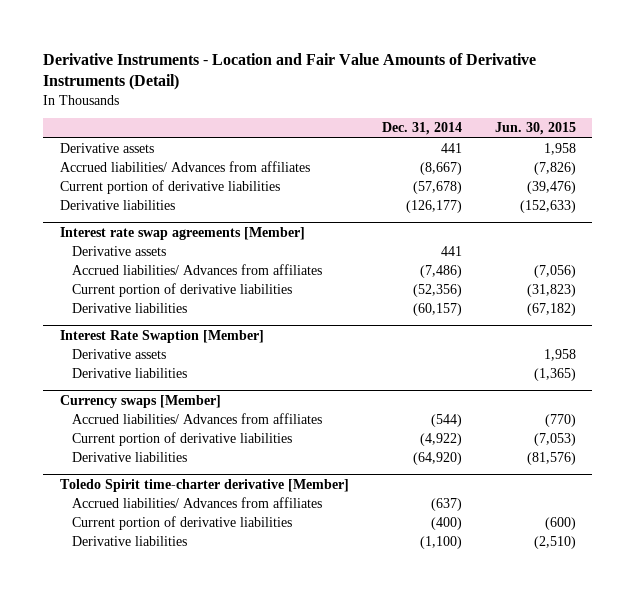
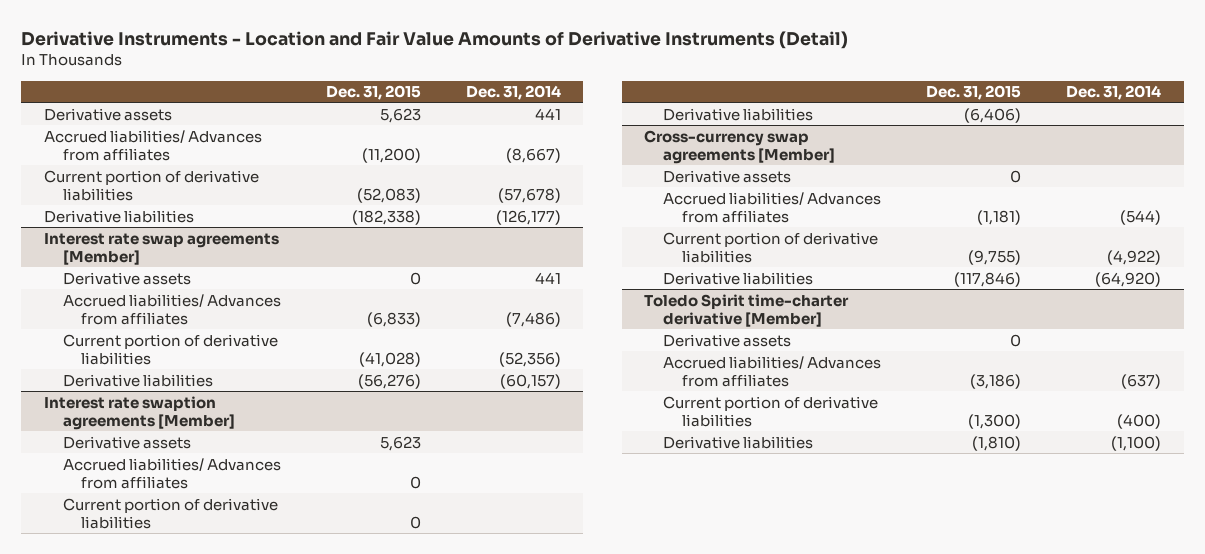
- | Dec. 31, 2014 | Jun. 30, 2015
+ | Dec. 31, 2015 | Dec. 31, 2014
- Interest Rate Swaption [Member]
+ Interest rate swaption agreements [Member]
+ Accrued liabilities/ Advances from affiliates | 0 |
+ Current portion of derivative liabilities | 0 |
- Currency swaps [Member]
+ Cross-currency swap agreements [Member]
+ Derivative assets | 0 |
@ Toledo Spirit time-charter derivative [Member]
+ Derivative assets | 0 |

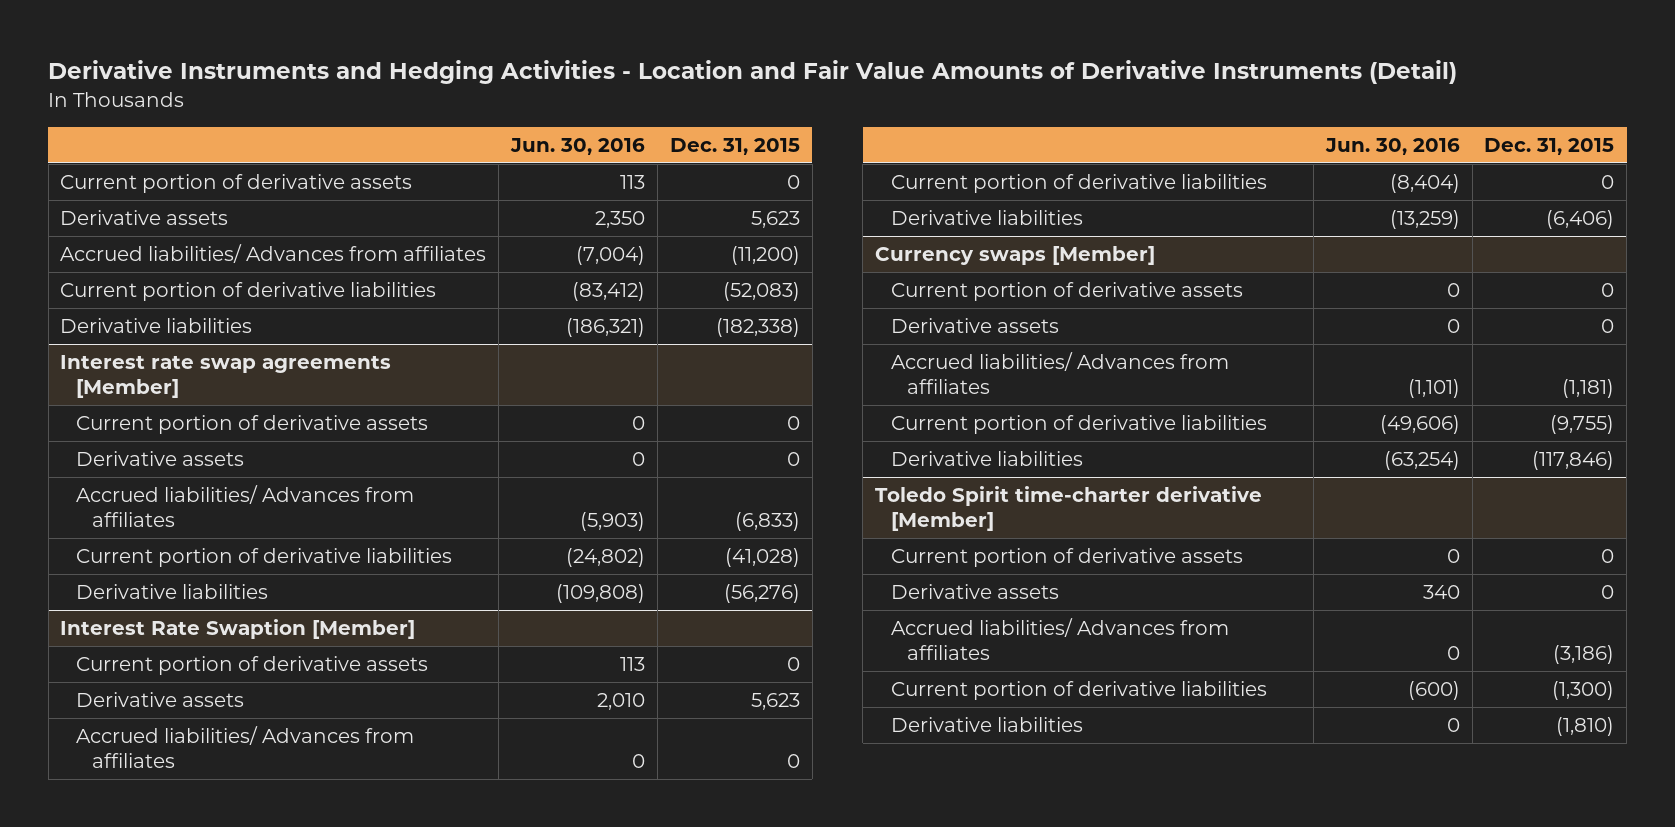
- Derivative Instruments - Location and Fair Value Amounts of Derivative Instruments (Detail)
+ Derivative Instruments and Hedging Activities - Location and Fair Value Amounts of Derivative Instruments (Detail)
- | Dec. 31, 2015 | Dec. 31, 2014
+ | Jun. 30, 2016 | Dec. 31, 2015
+ Current portion of derivative assets | 113 | 0
@ Interest rate swap agreements [Member]
+ Current portion of derivative assets | 0 | 0
- Interest rate swaption agreements [Member]
+ Interest Rate Swaption [Member]
+ Current portion of derivative assets | 113 | 0
- Cross-currency swap agreements [Member]
+ Currency swaps [Member]
+ Current portion of derivative assets | 0 | 0
@ Toledo Spirit time-charter derivative [Member]
+ Current portion of derivative assets | 0 | 0

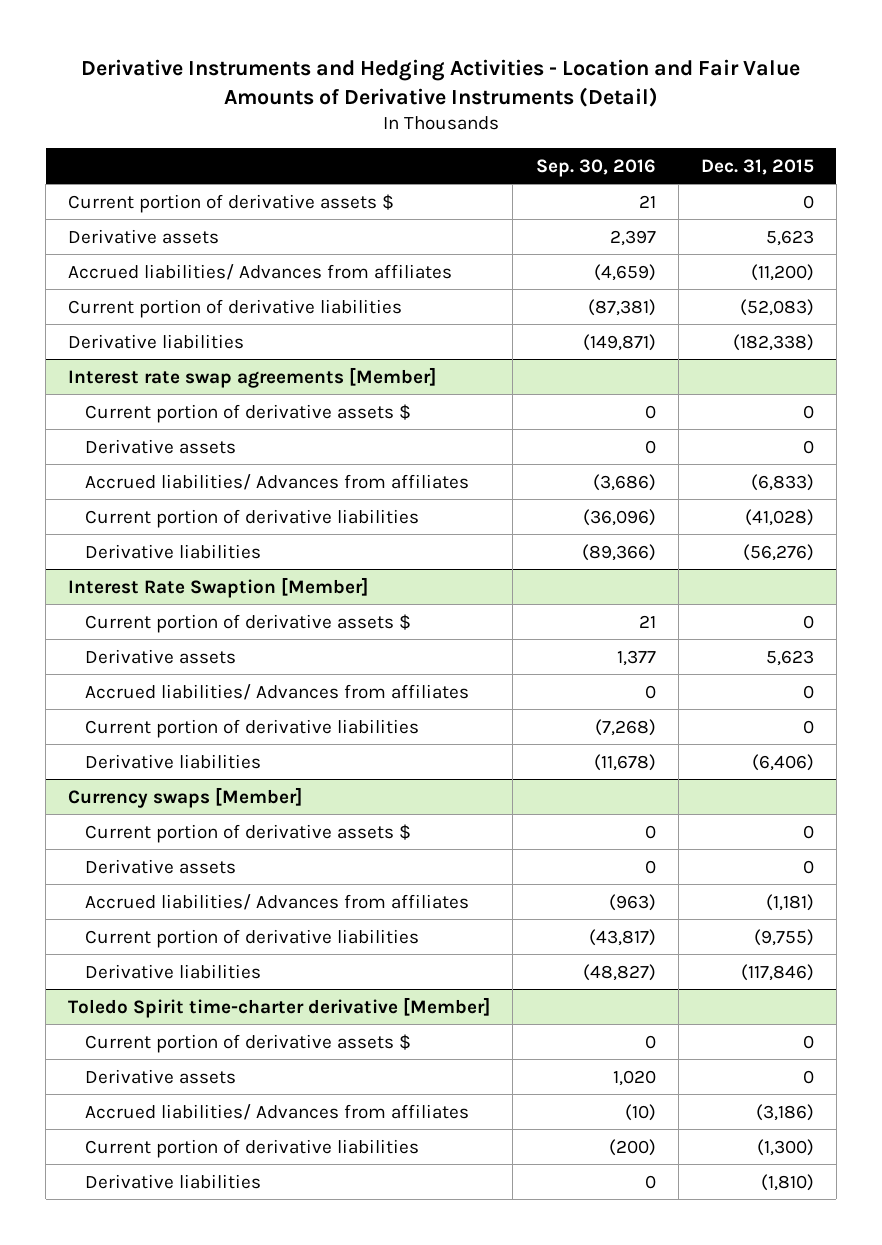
- | Jun. 30, 2016 | Dec. 31, 2015
+ | Sep. 30, 2016 | Dec. 31, 2015
- Current portion of derivative assets | 113 | 0
+ Current portion of derivative assets $ | 21 | 0
@ Interest rate swap agreements [Member]
- Current portion of derivative assets | 0 | 0
+ Current portion of derivative assets $ | 0 | 0
@ Interest Rate Swaption [Member]
- Current portion of derivative assets | 113 | 0
+ Current portion of derivative assets $ | 21 | 0
@ Currency swaps [Member]
- Current portion of derivative assets | 0 | 0
+ Current portion of derivative assets $ | 0 | 0
@ Toledo Spirit time-charter derivative [Member]
- Current portion of derivative assets | 0 | 0
+ Current portion of derivative assets $ | 0 | 0

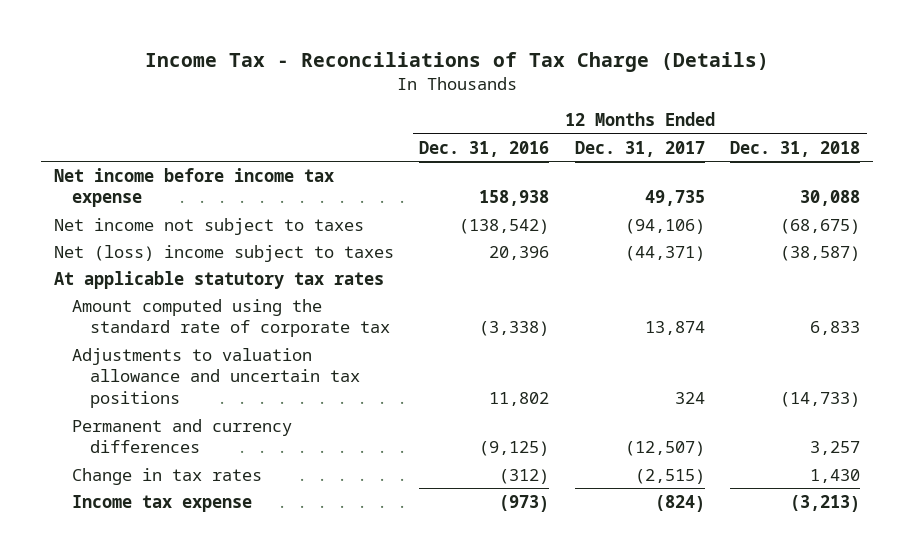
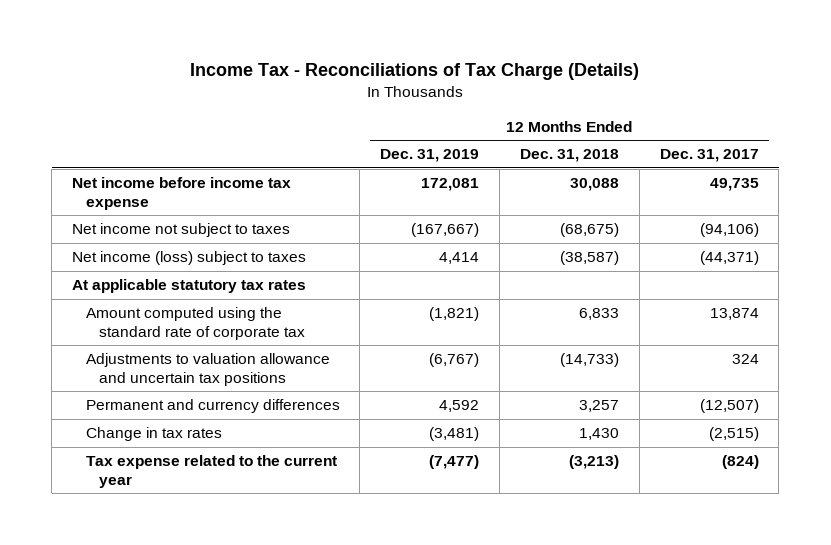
- | 12 Months Ended Dec. 31, 2016 | 12 Months Ended Dec. 31, 2017 | 12 Months Ended Dec. 31, 2018
+ | 12 Months Ended Dec. 31, 2019 | 12 Months Ended Dec. 31, 2018 | 12 Months Ended Dec. 31, 2017
- Net (loss) income subject to taxes | 20,396 | (44,371) | (38,587)
+ Net income (loss) subject to taxes | 4,414 | (38,587) | (44,371)
- Income tax expense | (973) | (824) | (3,213)
+ Tax expense related to the current year | (7,477) | (3,213) | (824)

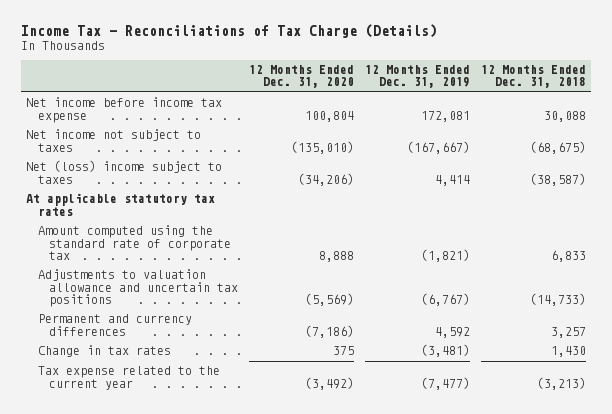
- | 12 Months Ended Dec. 31, 2019 | 12 Months Ended Dec. 31, 2018 | 12 Months Ended Dec. 31, 2017
+ | 12 Months Ended Dec. 31, 2020 | 12 Months Ended Dec. 31, 2019 | 12 Months Ended Dec. 31, 2018
- Net income (loss) subject to taxes | 4,414 | (38,587) | (44,371)
+ Net (loss) income subject to taxes | (34,206) | 4,414 | (38,587)

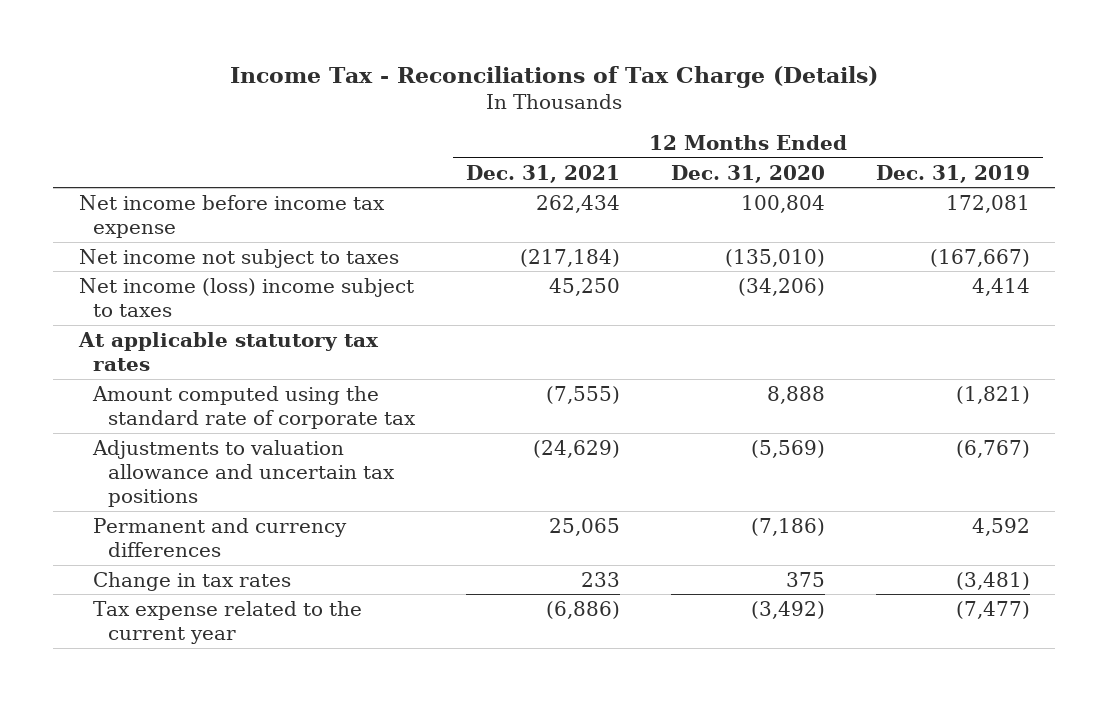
- | 12 Months Ended Dec. 31, 2020 | 12 Months Ended Dec. 31, 2019 | 12 Months Ended Dec. 31, 2018
+ | 12 Months Ended Dec. 31, 2021 | 12 Months Ended Dec. 31, 2020 | 12 Months Ended Dec. 31, 2019
- Net (loss) income subject to taxes | (34,206) | 4,414 | (38,587)
+ Net income (loss) income subject to taxes | 45,250 | (34,206) | 4,414

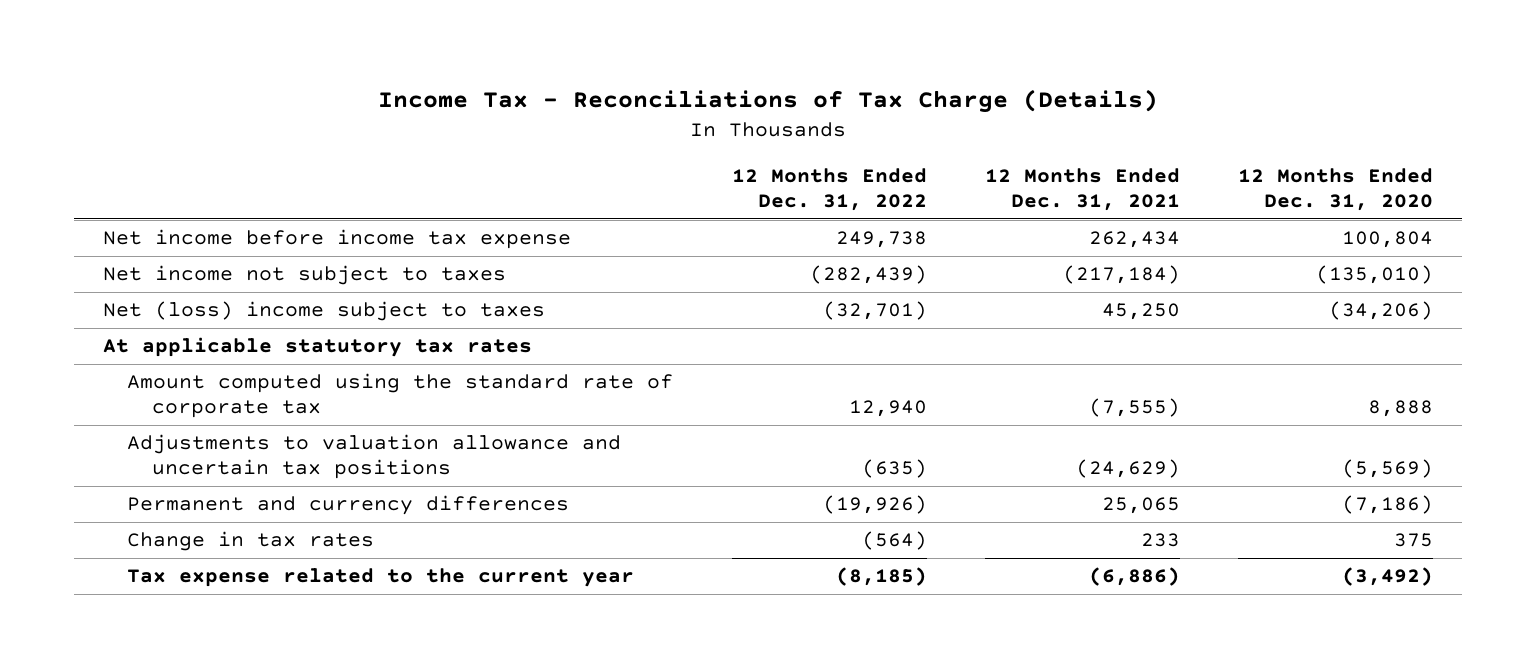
- | 12 Months Ended Dec. 31, 2021 | 12 Months Ended Dec. 31, 2020 | 12 Months Ended Dec. 31, 2019
+ | 12 Months Ended Dec. 31, 2022 | 12 Months Ended Dec. 31, 2021 | 12 Months Ended Dec. 31, 2020
- Net income (loss) income subject to taxes | 45,250 | (34,206) | 4,414
+ Net (loss) income subject to taxes | (32,701) | 45,250 | (34,206)

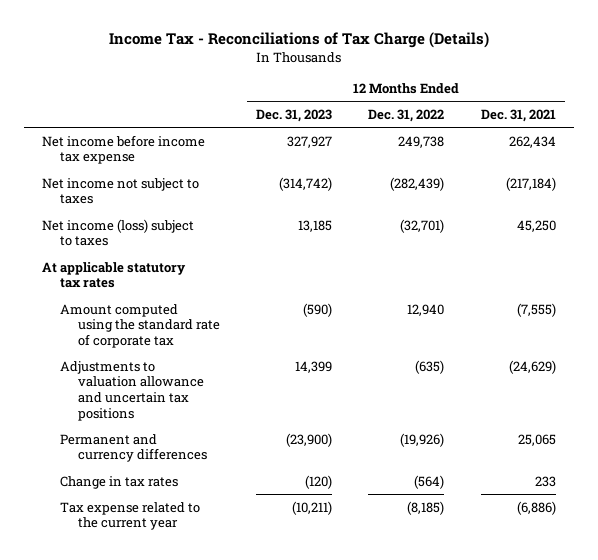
- | 12 Months Ended Dec. 31, 2022 | 12 Months Ended Dec. 31, 2021 | 12 Months Ended Dec. 31, 2020
+ | 12 Months Ended Dec. 31, 2023 | 12 Months Ended Dec. 31, 2022 | 12 Months Ended Dec. 31, 2021
- Net (loss) income subject to taxes | (32,701) | 45,250 | (34,206)
+ Net income (loss) subject to taxes | 13,185 | (32,701) | 45,250

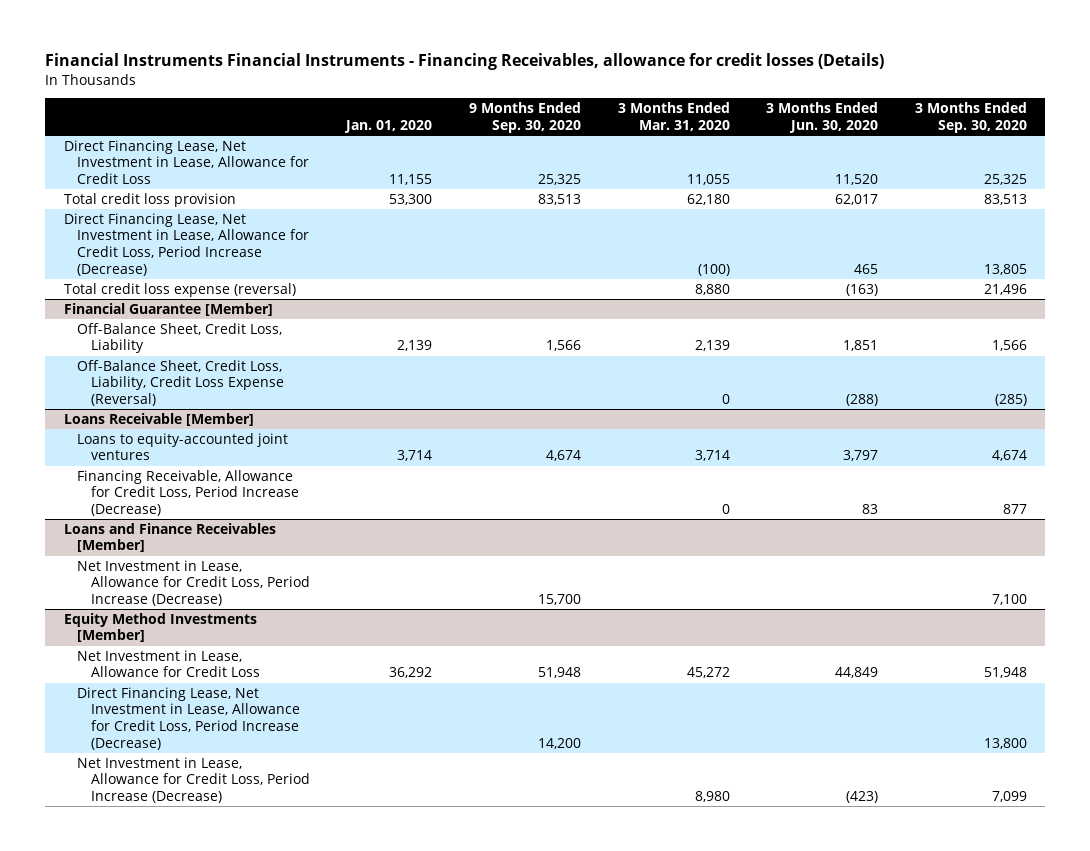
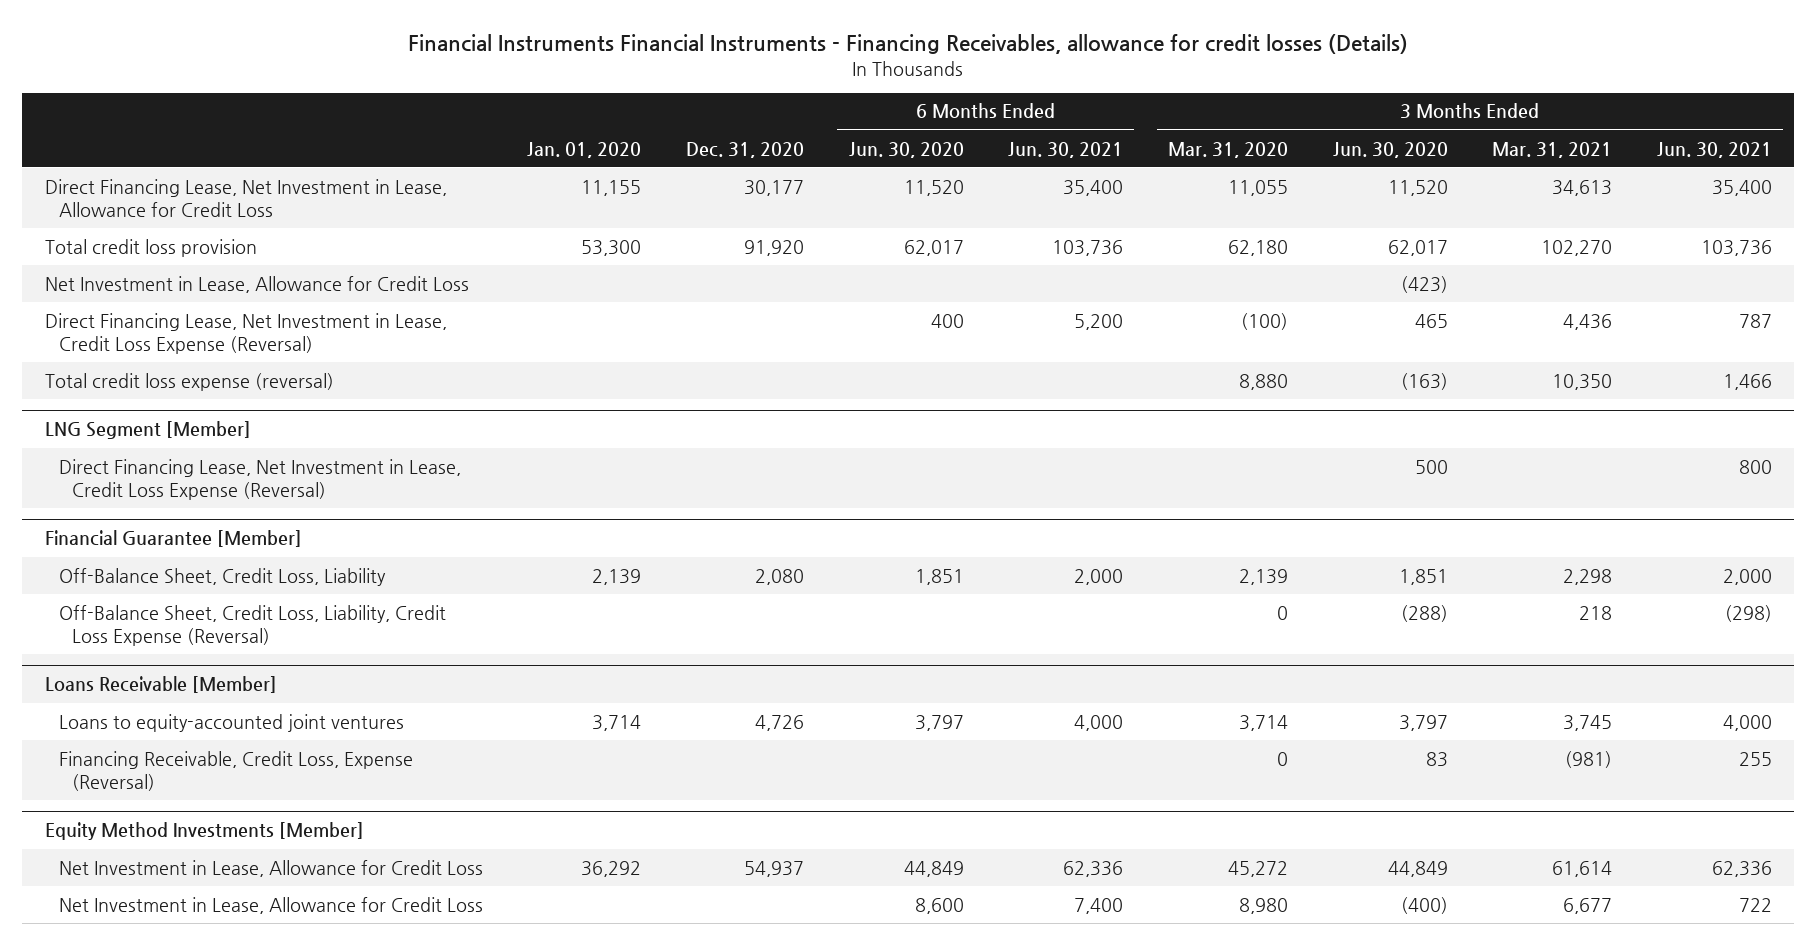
- | Jan. 01, 2020 | 9 Months Ended Sep. 30, 2020 | 3 Months Ended Mar. 31, 2020 | 3 Months Ended Jun. 30, 2020 | 3 Months Ended Sep. 30, 2020
+ | Jan. 01, 2020 | Dec. 31, 2020 | 6 Months Ended Jun. 30, 2020 | 6 Months Ended Jun. 30, 2021 | 3 Months Ended Mar. 31, 2020 | 3 Months Ended Jun. 30, 2020 | 3 Months Ended Mar. 31, 2021 | 3 Months Ended Jun. 30, 2021
- Direct Financing Lease, Net Investment in Lease, Allowance for Credit Loss, Period Increase (Decrease) | | | (100) | 465 | 13,805
+ Net Investment in Lease, Allowance for Credit Loss | | | | | | (423) | |
+ Direct Financing Lease, Net Investment in Lease, Credit Loss Expense (Reversal) | | | 400 | 5,200 | (100) | 465 | 4,436 | 787
+ LNG Segment [Member]
+ Direct Financing Lease, Net Investment in Lease, Credit Loss Expense (Reversal) | | | | | | 500 | | 800
@ Loans Receivable [Member]
- Financing Receivable, Allowance for Credit Loss, Period Increase (Decrease) | | | 0 | 83 | 877
- Loans and Finance Receivables [Member]
- Net Investment in Lease, Allowance for Credit Loss, Period Increase (Decrease) | | 15,700 | | | 7,100
@ Loans Receivable [Member]
+ Financing Receivable, Credit Loss, Expense (Reversal) | | | | | 0 | 83 | (981) | 255
@ Equity Method Investments [Member]
- Direct Financing Lease, Net Investment in Lease, Allowance for Credit Loss, Period Increase (Decrease) | | 14,200 | | | 13,800
- Net Investment in Lease, Allowance for Credit Loss, Period Increase (Decrease) | | | 8,980 | (423) | 7,099
+ Net Investment in Lease, Allowance for Credit Loss | | | 8,600 | 7,400 | 8,980 | (400) | 6,677 | 722

